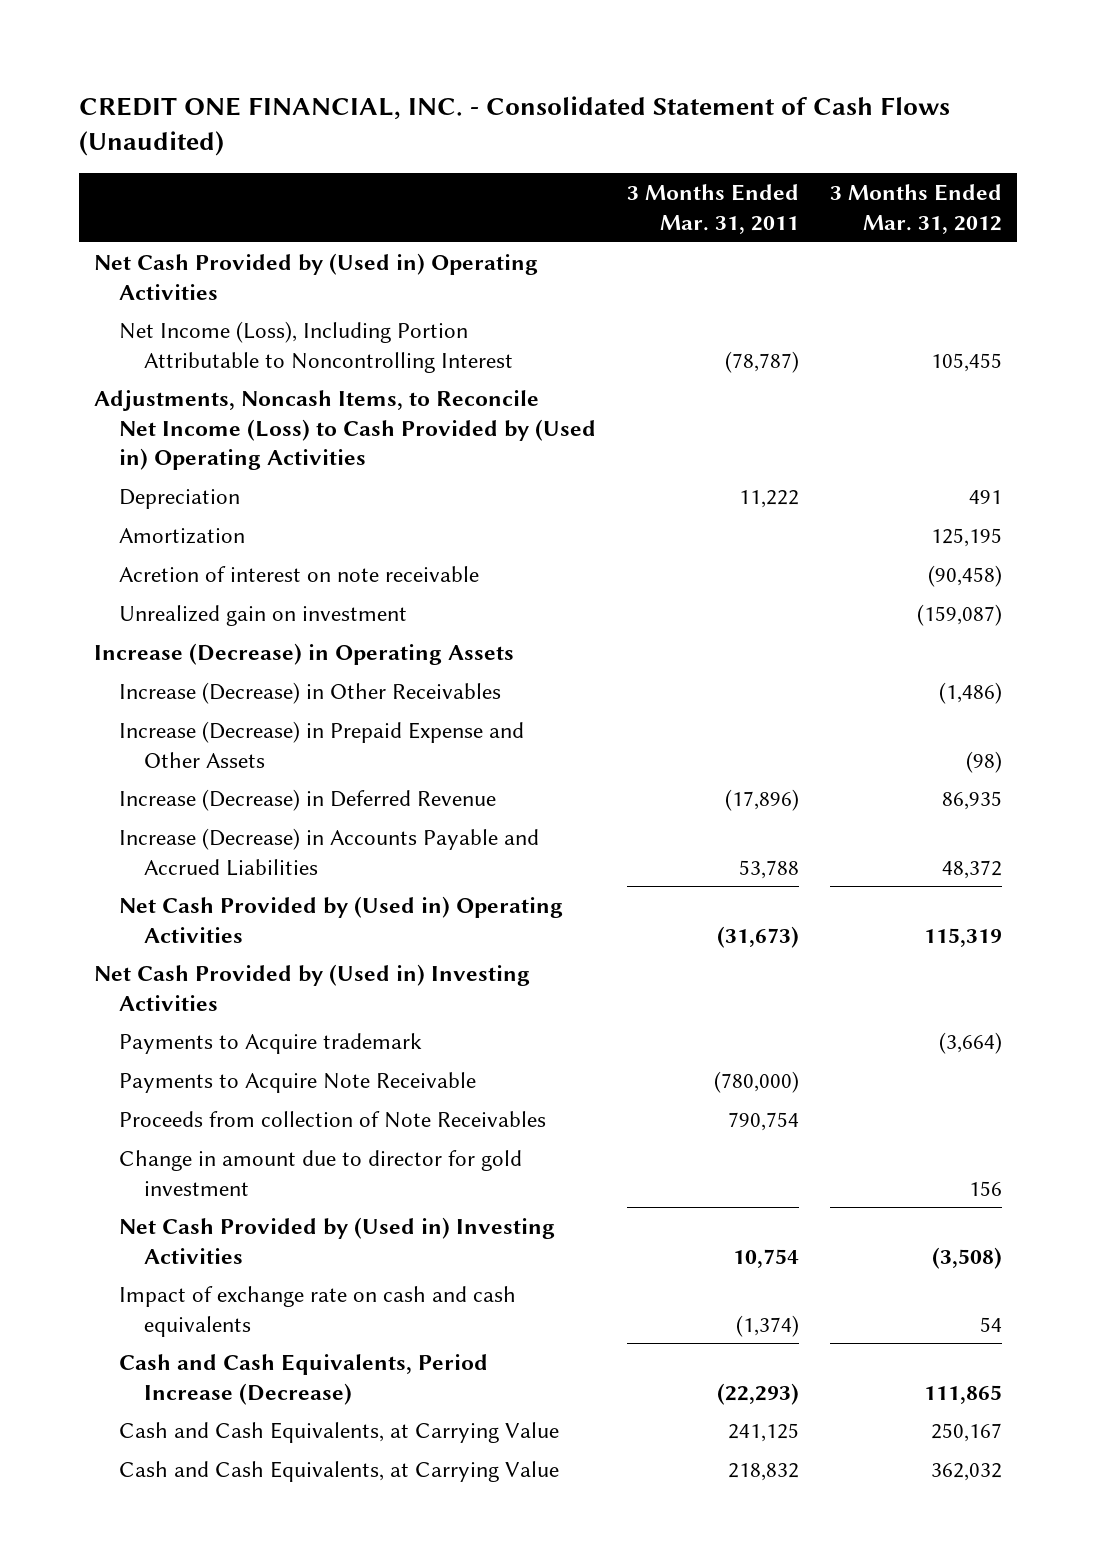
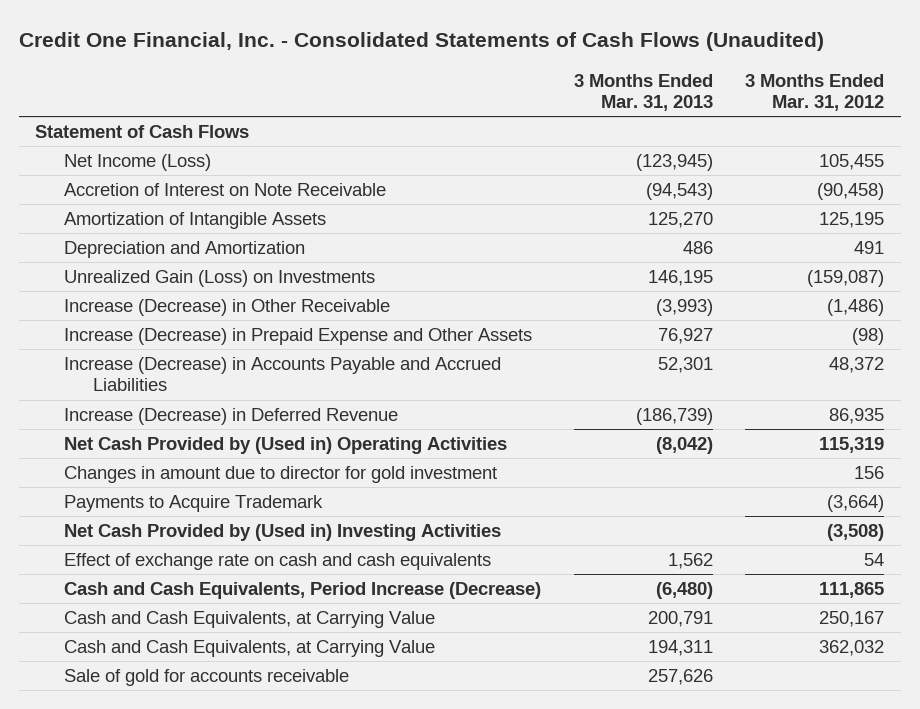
- CREDIT ONE FINANCIAL, INC. - Consolidated Statement of Cash Flows (Unaudited)
+ Credit One Financial, Inc. - Consolidated Statements of Cash Flows (Unaudited)
- | 3 Months Ended Mar. 31, 2011 | 3 Months Ended Mar. 31, 2012
+ | 3 Months Ended Mar. 31, 2013 | 3 Months Ended Mar. 31, 2012
- Net Cash Provided by (Used in) Operating Activities
- Net Income (Loss), Including Portion Attributable to Noncontrolling Interest | (78,787) | 105,455
- Adjustments, Noncash Items, to Reconcile Net Income (Loss) to Cash Provided by (Used in) Operating Activities
- Depreciation | 11,222 | 491
- Amortization | | 125,195
- Acretion of interest on note receivable | | (90,458)
- Unrealized gain on investment | | (159,087)
- Increase (Decrease) in Operating Assets
- Increase (Decrease) in Other Receivables | | (1,486)
+ Statement of Cash Flows
+ Net Income (Loss) | (123,945) | 105,455
+ Accretion of Interest on Note Receivable | (94,543) | (90,458)
+ Amortization of Intangible Assets | 125,270 | 125,195
+ Depreciation and Amortization | 486 | 491
+ Unrealized Gain (Loss) on Investments | 146,195 | (159,087)
+ Increase (Decrease) in Other Receivable | (3,993) | (1,486)
moved down: Increase (Decrease) in Deferred Revenue | (186,739) | 86,935
- Net Cash Provided by (Used in) Investing Activities
- Payments to Acquire trademark | | (3,664)
- Payments to Acquire Note Receivable | (780,000) |
- Proceeds from collection of Note Receivables | 790,754 |
- Change in amount due to director for gold investment | | 156
+ Changes in amount due to director for gold investment | | 156
+ Payments to Acquire Trademark | | (3,664)
- Impact of exchange rate on cash and cash equivalents | (1,374) | 54
+ Effect of exchange rate on cash and cash equivalents | 1,562 | 54
+ Sale of gold for accounts receivable | 257,626 |

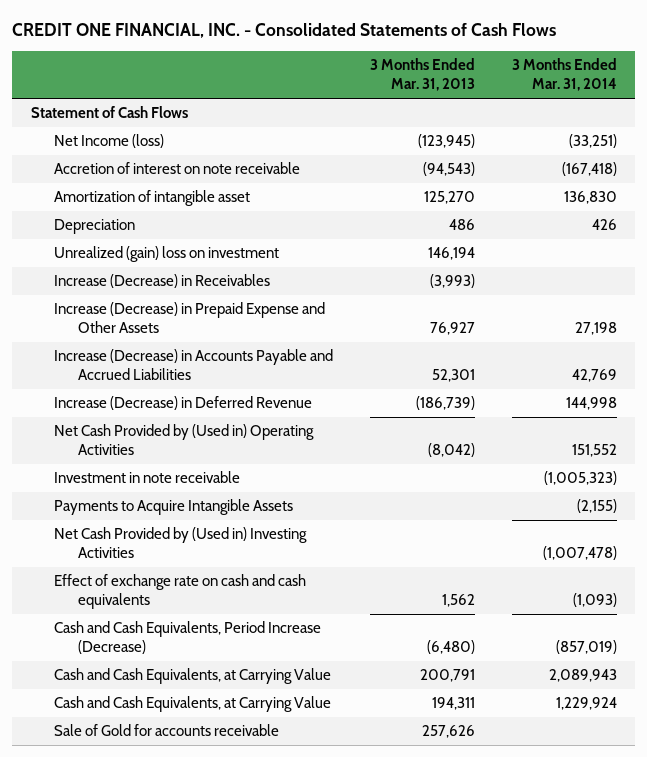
- Credit One Financial, Inc. - Consolidated Statements of Cash Flows (Unaudited)
+ CREDIT ONE FINANCIAL, INC. - Consolidated Statements of Cash Flows
- | 3 Months Ended Mar. 31, 2013 | 3 Months Ended Mar. 31, 2012
+ | 3 Months Ended Mar. 31, 2013 | 3 Months Ended Mar. 31, 2014
- Net Income (Loss) | (123,945) | 105,455
- Accretion of Interest on Note Receivable | (94,543) | (90,458)
- Amortization of Intangible Assets | 125,270 | 125,195
- Depreciation and Amortization | 486 | 491
- Unrealized Gain (Loss) on Investments | 146,195 | (159,087)
- Increase (Decrease) in Other Receivable | (3,993) | (1,486)
+ Net Income (loss) | (123,945) | (33,251)
+ Accretion of interest on note receivable | (94,543) | (167,418)
+ Amortization of intangible asset | 125,270 | 136,830
+ Depreciation | 486 | 426
+ Unrealized (gain) loss on investment | 146,194 |
+ Increase (Decrease) in Receivables | (3,993) |
- Changes in amount due to director for gold investment | | 156
- Payments to Acquire Trademark | | (3,664)
+ Investment in note receivable | | (1,005,323)
+ Payments to Acquire Intangible Assets | | (2,155)
- Sale of gold for accounts receivable | 257,626 |
+ Sale of Gold for accounts receivable | 257,626 |

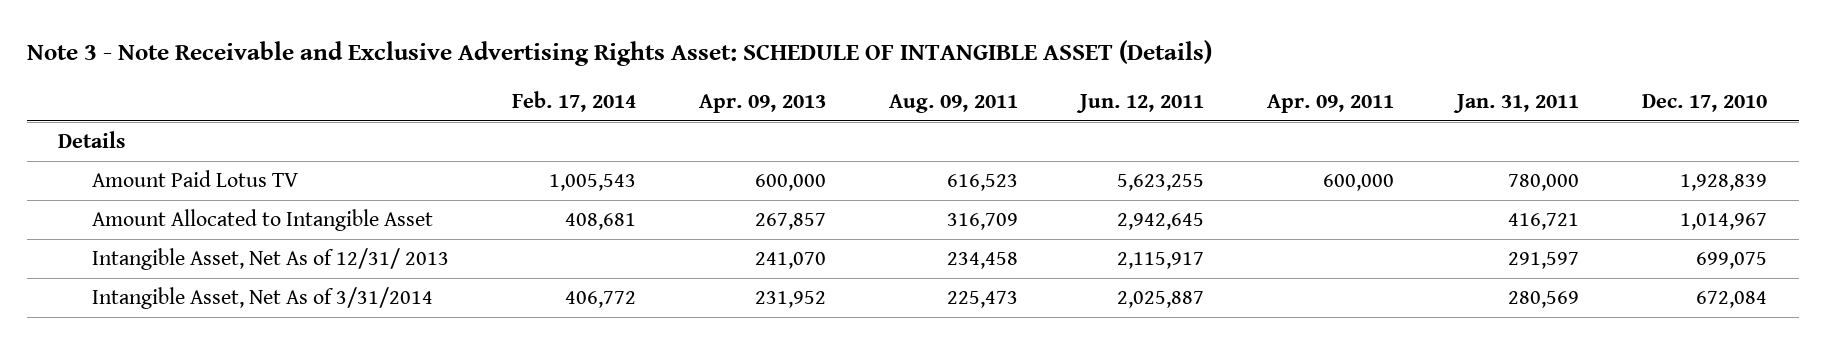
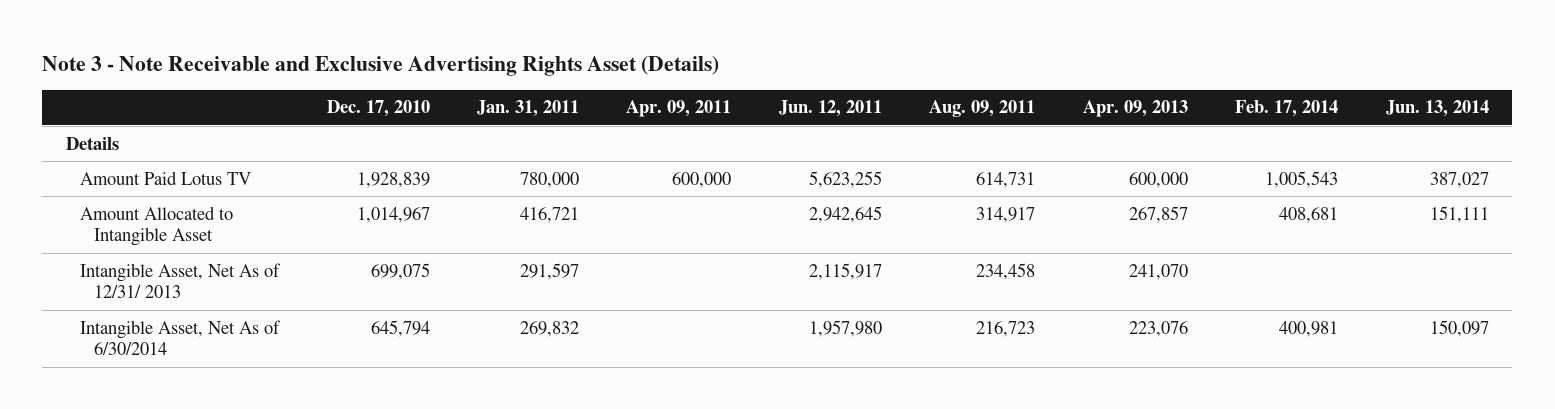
- Note 3 - Note Receivable and Exclusive Advertising Rights Asset: SCHEDULE OF INTANGIBLE ASSET (Details)
+ Note 3 - Note Receivable and Exclusive Advertising Rights Asset (Details)
- | Feb. 17, 2014 | Apr. 09, 2013 | Aug. 09, 2011 | Jun. 12, 2011 | Apr. 09, 2011 | Jan. 31, 2011 | Dec. 17, 2010
+ | Dec. 17, 2010 | Jan. 31, 2011 | Apr. 09, 2011 | Jun. 12, 2011 | Aug. 09, 2011 | Apr. 09, 2013 | Feb. 17, 2014 | Jun. 13, 2014
- Amount Paid Lotus TV | 1,005,543 | 600,000 | 616,523 | 5,623,255 | 600,000 | 780,000 | 1,928,839
- Amount Allocated to Intangible Asset | 408,681 | 267,857 | 316,709 | 2,942,645 | | 416,721 | 1,014,967
+ Amount Paid Lotus TV | 1,928,839 | 780,000 | 600,000 | 5,623,255 | 614,731 | 600,000 | 1,005,543 | 387,027
+ Amount Allocated to Intangible Asset | 1,014,967 | 416,721 | | 2,942,645 | 314,917 | 267,857 | 408,681 | 151,111
- Intangible Asset, Net As of 3/31/2014 | 406,772 | 231,952 | 225,473 | 2,025,887 | | 280,569 | 672,084
+ Intangible Asset, Net As of 6/30/2014 | 645,794 | 269,832 | | 1,957,980 | 216,723 | 223,076 | 400,981 | 150,097

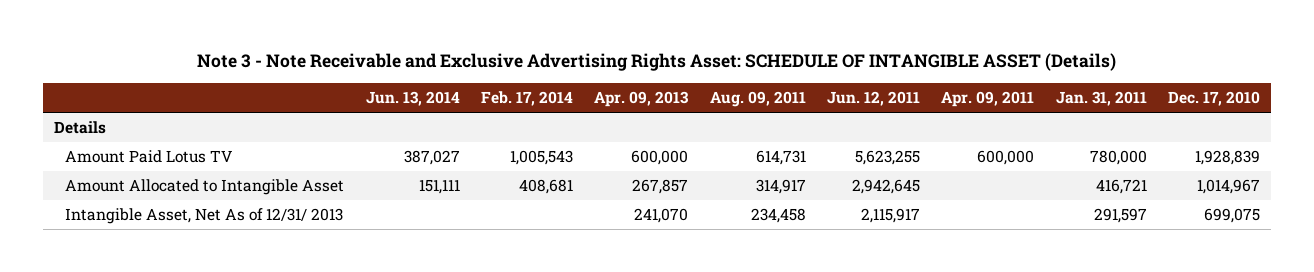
- Note 3 - Note Receivable and Exclusive Advertising Rights Asset (Details)
+ Note 3 - Note Receivable and Exclusive Advertising Rights Asset: SCHEDULE OF INTANGIBLE ASSET (Details)
- | Dec. 17, 2010 | Jan. 31, 2011 | Apr. 09, 2011 | Jun. 12, 2011 | Aug. 09, 2011 | Apr. 09, 2013 | Feb. 17, 2014 | Jun. 13, 2014
+ | Jun. 13, 2014 | Feb. 17, 2014 | Apr. 09, 2013 | Aug. 09, 2011 | Jun. 12, 2011 | Apr. 09, 2011 | Jan. 31, 2011 | Dec. 17, 2010
- Intangible Asset, Net As of 6/30/2014 | 645,794 | 269,832 | | 1,957,980 | 216,723 | 223,076 | 400,981 | 150,097

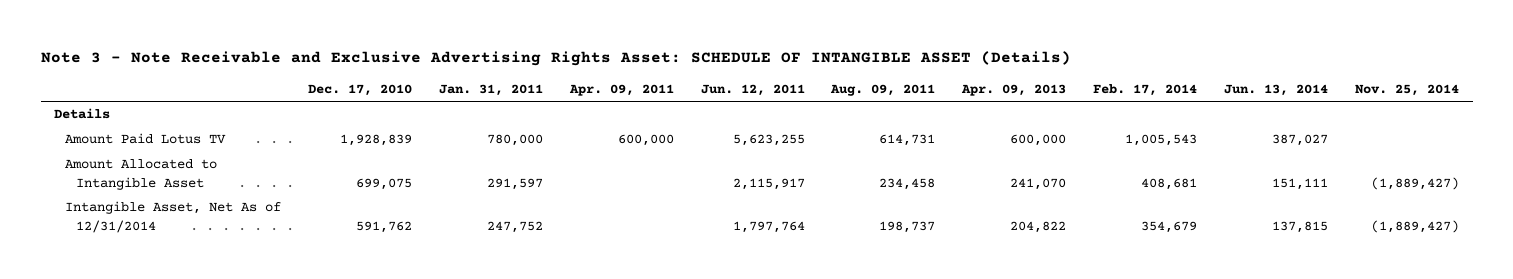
- | Jun. 13, 2014 | Feb. 17, 2014 | Apr. 09, 2013 | Aug. 09, 2011 | Jun. 12, 2011 | Apr. 09, 2011 | Jan. 31, 2011 | Dec. 17, 2010
+ | Dec. 17, 2010 | Jan. 31, 2011 | Apr. 09, 2011 | Jun. 12, 2011 | Aug. 09, 2011 | Apr. 09, 2013 | Feb. 17, 2014 | Jun. 13, 2014 | Nov. 25, 2014
- Amount Allocated to Intangible Asset | 151,111 | 408,681 | 267,857 | 314,917 | 2,942,645 | | 416,721 | 1,014,967
- Intangible Asset, Net As of 12/31/ 2013 | | | 241,070 | 234,458 | 2,115,917 | | 291,597 | 699,075
+ Amount Allocated to Intangible Asset | 699,075 | 291,597 | | 2,115,917 | 234,458 | 241,070 | 408,681 | 151,111 | (1,889,427)
+ Intangible Asset, Net As of 12/31/2014 | 591,762 | 247,752 | | 1,797,764 | 198,737 | 204,822 | 354,679 | 137,815 | (1,889,427)

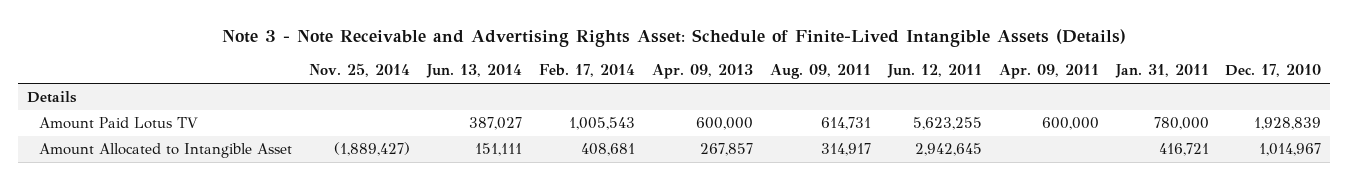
- Note 3 - Note Receivable and Exclusive Advertising Rights Asset: SCHEDULE OF INTANGIBLE ASSET (Details)
+ Note 3 - Note Receivable and Advertising Rights Asset: Schedule of Finite-Lived Intangible Assets (Details)
- | Dec. 17, 2010 | Jan. 31, 2011 | Apr. 09, 2011 | Jun. 12, 2011 | Aug. 09, 2011 | Apr. 09, 2013 | Feb. 17, 2014 | Jun. 13, 2014 | Nov. 25, 2014
+ | Nov. 25, 2014 | Jun. 13, 2014 | Feb. 17, 2014 | Apr. 09, 2013 | Aug. 09, 2011 | Jun. 12, 2011 | Apr. 09, 2011 | Jan. 31, 2011 | Dec. 17, 2010
- Amount Allocated to Intangible Asset | 699,075 | 291,597 | | 2,115,917 | 234,458 | 241,070 | 408,681 | 151,111 | (1,889,427)
- Intangible Asset, Net As of 12/31/2014 | 591,762 | 247,752 | | 1,797,764 | 198,737 | 204,822 | 354,679 | 137,815 | (1,889,427)
+ Amount Allocated to Intangible Asset | (1,889,427) | 151,111 | 408,681 | 267,857 | 314,917 | 2,942,645 | | 416,721 | 1,014,967

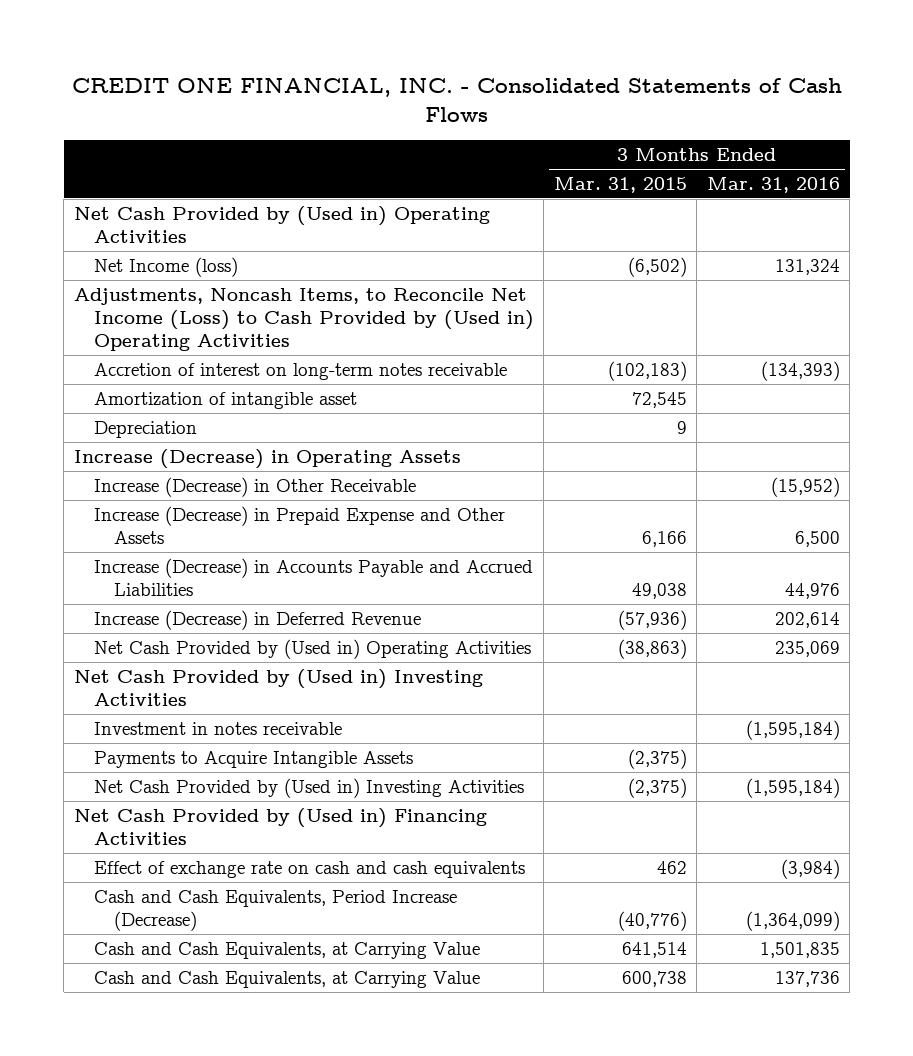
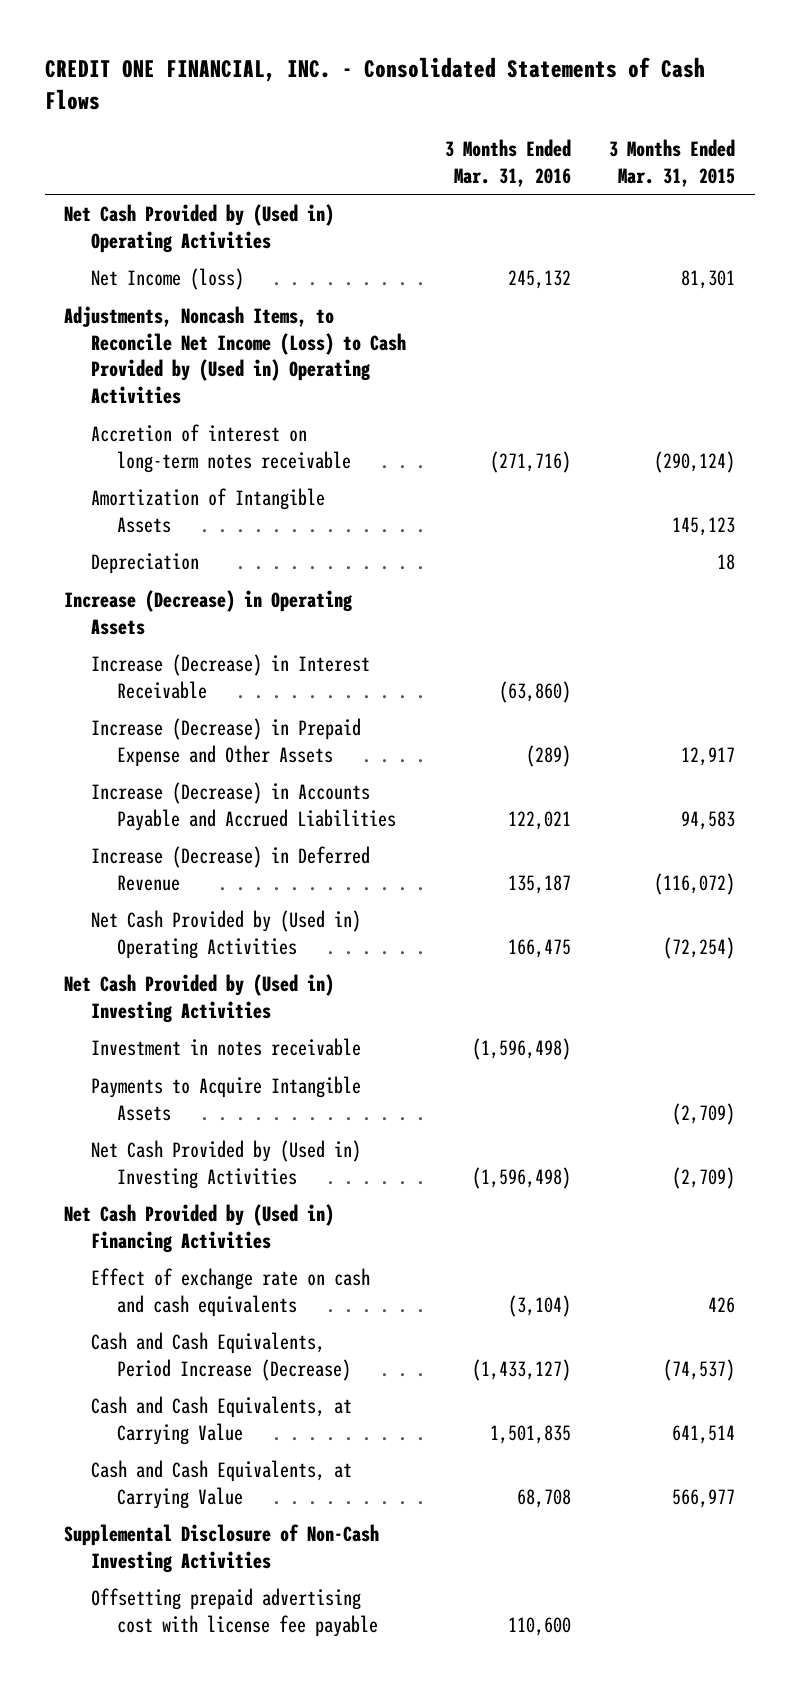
- | 3 Months Ended Mar. 31, 2015 | 3 Months Ended Mar. 31, 2016
+ | 3 Months Ended Mar. 31, 2016 | 3 Months Ended Mar. 31, 2015
- Net Income (loss) | (6,502) | 131,324
+ Net Income (loss) | 245,132 | 81,301
- Accretion of interest on long-term notes receivable | (102,183) | (134,393)
- Amortization of intangible asset | 72,545 |
- Depreciation | 9 |
+ Accretion of interest on long-term notes receivable | (271,716) | (290,124)
+ Amortization of Intangible Assets | | 145,123
+ Depreciation | | 18
- Increase (Decrease) in Other Receivable | | (15,952)
- Increase (Decrease) in Prepaid Expense and Other Assets | 6,166 | 6,500
- Increase (Decrease) in Accounts Payable and Accrued Liabilities | 49,038 | 44,976
- Increase (Decrease) in Deferred Revenue | (57,936) | 202,614
- Net Cash Provided by (Used in) Operating Activities | (38,863) | 235,069
+ Increase (Decrease) in Interest Receivable | (63,860) |
+ Increase (Decrease) in Prepaid Expense and Other Assets | (289) | 12,917
+ Increase (Decrease) in Accounts Payable and Accrued Liabilities | 122,021 | 94,583
+ Increase (Decrease) in Deferred Revenue | 135,187 | (116,072)
+ Net Cash Provided by (Used in) Operating Activities | 166,475 | (72,254)
- Investment in notes receivable | | (1,595,184)
- Payments to Acquire Intangible Assets | (2,375) |
- Net Cash Provided by (Used in) Investing Activities | (2,375) | (1,595,184)
+ Investment in notes receivable | (1,596,498) |
+ Payments to Acquire Intangible Assets | | (2,709)
+ Net Cash Provided by (Used in) Investing Activities | (1,596,498) | (2,709)
- Effect of exchange rate on cash and cash equivalents | 462 | (3,984)
- Cash and Cash Equivalents, Period Increase (Decrease) | (40,776) | (1,364,099)
+ Effect of exchange rate on cash and cash equivalents | (3,104) | 426
+ Cash and Cash Equivalents, Period Increase (Decrease) | (1,433,127) | (74,537)
- Cash and Cash Equivalents, at Carrying Value | 600,738 | 137,736
+ Cash and Cash Equivalents, at Carrying Value | 68,708 | 566,977
+ Supplemental Disclosure of Non-Cash Investing Activities
+ Offsetting prepaid advertising cost with license fee payable | 110,600 |

